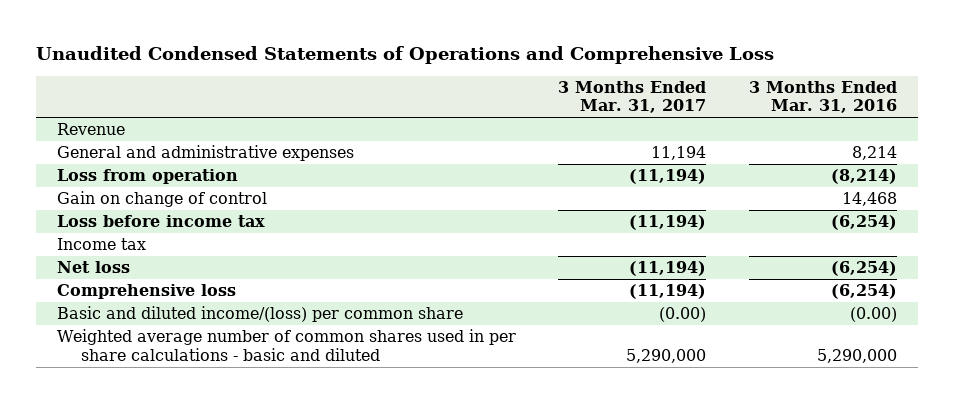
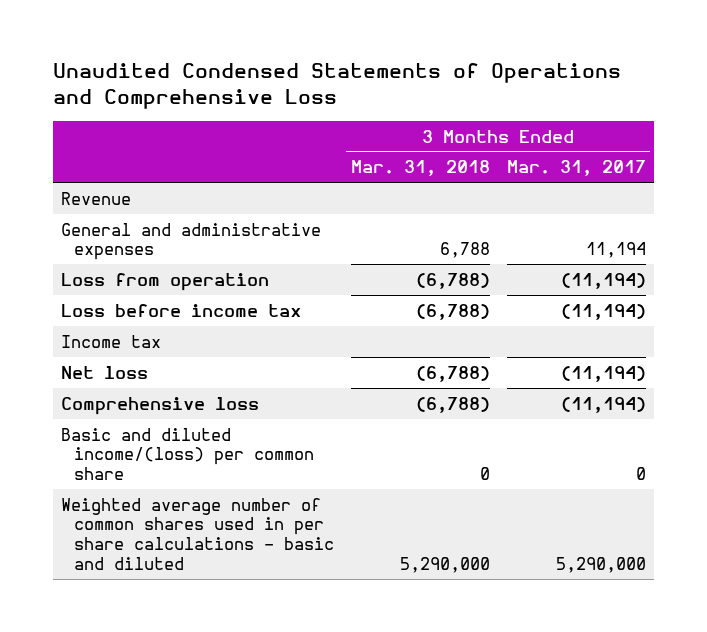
- | 3 Months Ended Mar. 31, 2017 | 3 Months Ended Mar. 31, 2016
+ | 3 Months Ended Mar. 31, 2018 | 3 Months Ended Mar. 31, 2017
- Gain on change of control | | 14,468
- Basic and diluted income/(loss) per common share | (0.00) | (0.00)
+ Basic and diluted income/(loss) per common share | 0 | 0

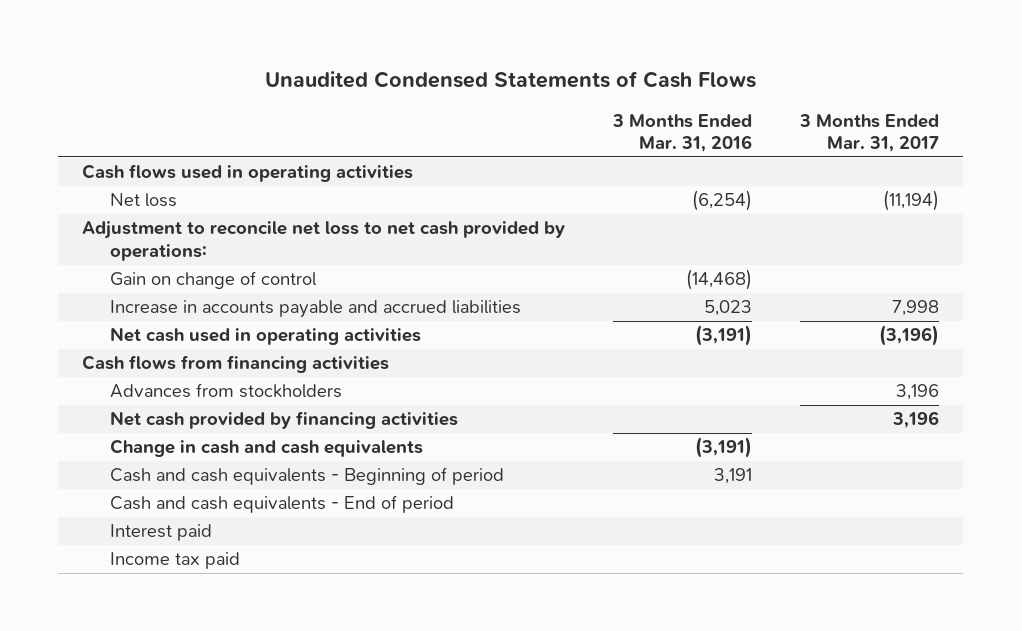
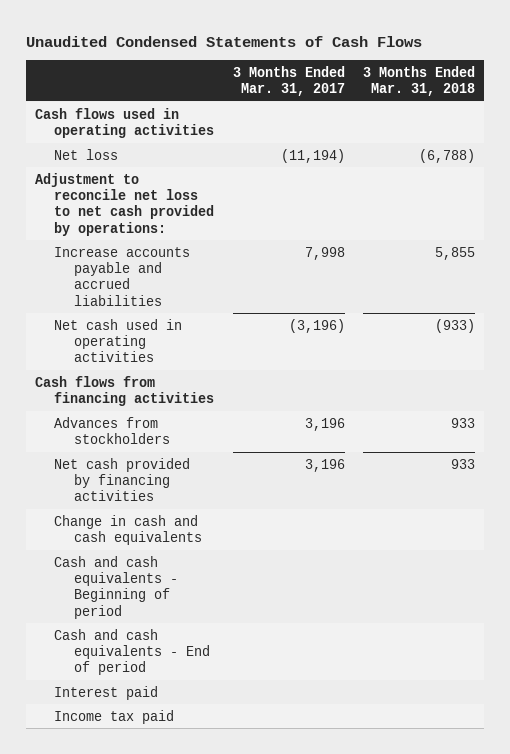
- | 3 Months Ended Mar. 31, 2016 | 3 Months Ended Mar. 31, 2017
+ | 3 Months Ended Mar. 31, 2017 | 3 Months Ended Mar. 31, 2018
- Gain on change of control | (14,468) |
- Increase in accounts payable and accrued liabilities | 5,023 | 7,998
+ Increase accounts payable and accrued liabilities | 7,998 | 5,855

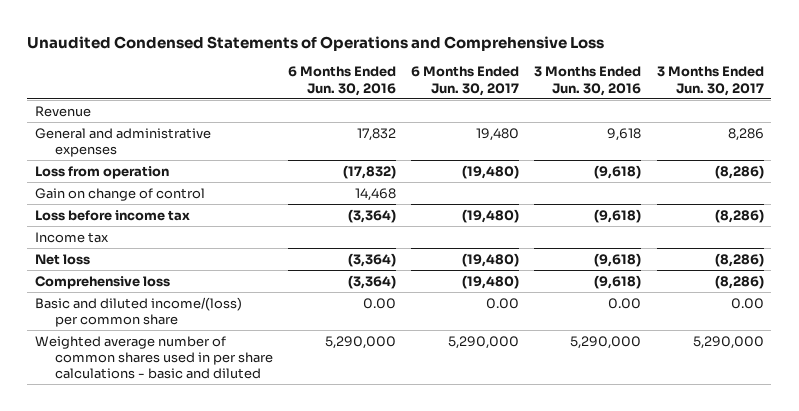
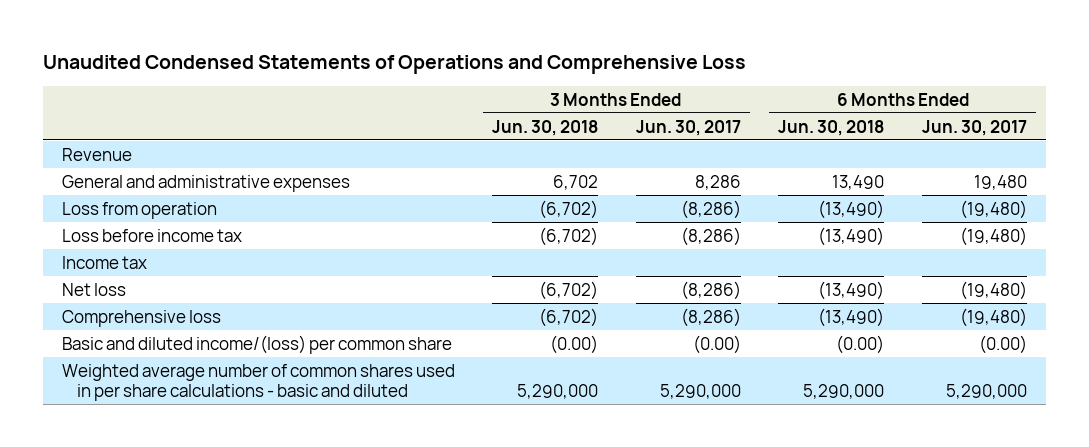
- | 6 Months Ended Jun. 30, 2016 | 6 Months Ended Jun. 30, 2017 | 3 Months Ended Jun. 30, 2016 | 3 Months Ended Jun. 30, 2017
+ | 3 Months Ended Jun. 30, 2018 | 3 Months Ended Jun. 30, 2017 | 6 Months Ended Jun. 30, 2018 | 6 Months Ended Jun. 30, 2017
- Gain on change of control | 14,468 | | |
- Basic and diluted income/(loss) per common share | 0.00 | 0.00 | 0.00 | 0.00
+ Basic and diluted income/(loss) per common share | (0.00) | (0.00) | (0.00) | (0.00)

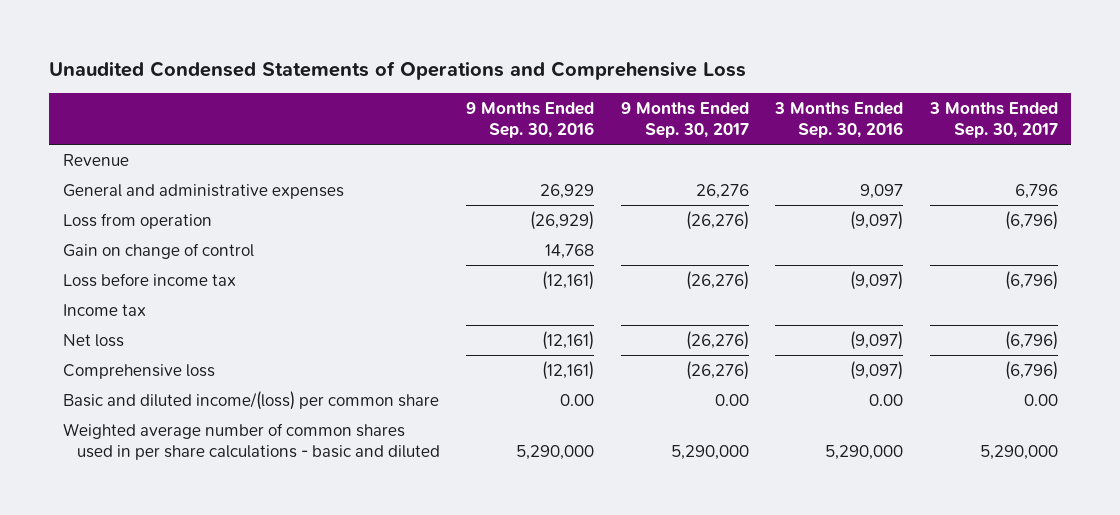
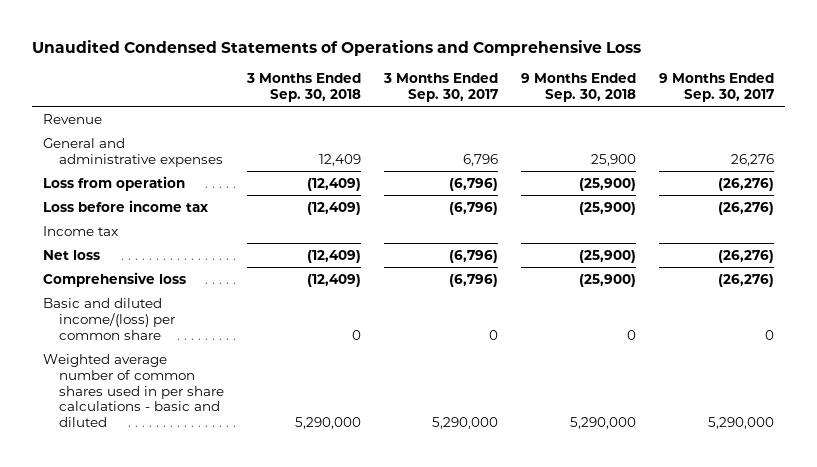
- | 9 Months Ended Sep. 30, 2016 | 9 Months Ended Sep. 30, 2017 | 3 Months Ended Sep. 30, 2016 | 3 Months Ended Sep. 30, 2017
+ | 3 Months Ended Sep. 30, 2018 | 3 Months Ended Sep. 30, 2017 | 9 Months Ended Sep. 30, 2018 | 9 Months Ended Sep. 30, 2017
- Gain on change of control | 14,768 | | |
- Basic and diluted income/(loss) per common share | 0.00 | 0.00 | 0.00 | 0.00
+ Basic and diluted income/(loss) per common share | 0 | 0 | 0 | 0

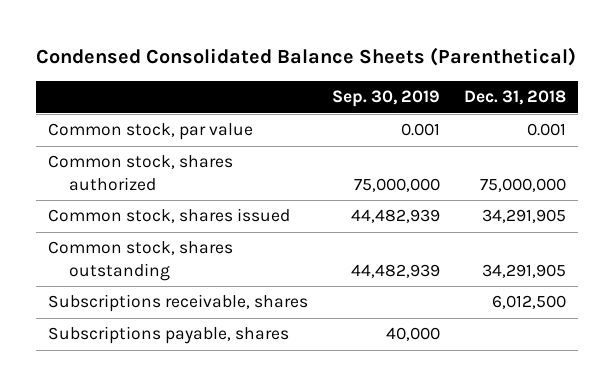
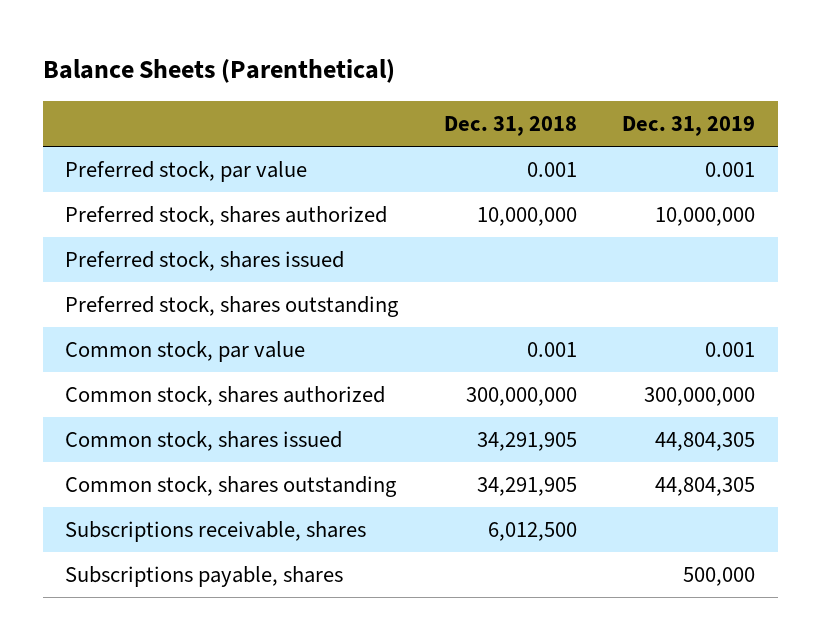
- Condensed Consolidated Balance Sheets (Parenthetical)
+ Balance Sheets (Parenthetical)
- | Sep. 30, 2019 | Dec. 31, 2018
+ | Dec. 31, 2018 | Dec. 31, 2019
+ Preferred stock, par value | 0.001 | 0.001
+ Preferred stock, shares authorized | 10,000,000 | 10,000,000
+ Preferred stock, shares issued
+ Preferred stock, shares outstanding
- Common stock, shares authorized | 75,000,000 | 75,000,000
+ Common stock, shares authorized | 300,000,000 | 300,000,000

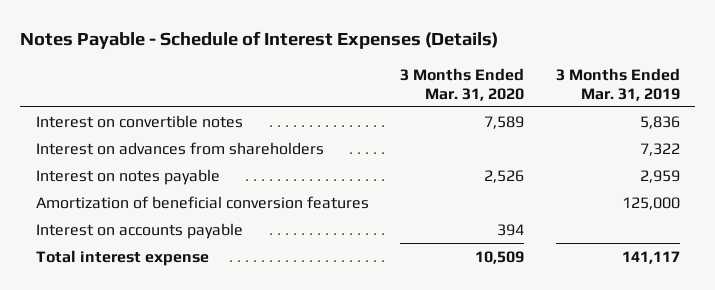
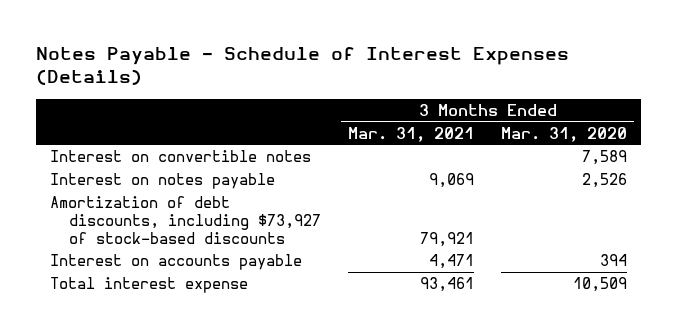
- | 3 Months Ended Mar. 31, 2020 | 3 Months Ended Mar. 31, 2019
+ | 3 Months Ended Mar. 31, 2021 | 3 Months Ended Mar. 31, 2020
- Interest on advances from shareholders | | 7,322
- Amortization of beneficial conversion features | | 125,000
+ Amortization of debt discounts, including $73,927 of stock-based discounts | 79,921 |

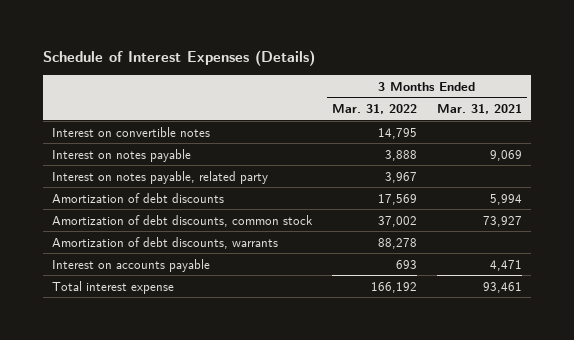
- Notes Payable - Schedule of Interest Expenses (Details)
+ Schedule of Interest Expenses (Details)
- | 3 Months Ended Mar. 31, 2021 | 3 Months Ended Mar. 31, 2020
+ | 3 Months Ended Mar. 31, 2022 | 3 Months Ended Mar. 31, 2021
- Amortization of debt discounts, including $73,927 of stock-based discounts | 79,921 |
+ Interest on notes payable, related party | 3,967 |
+ Amortization of debt discounts | 17,569 | 5,994
+ Amortization of debt discounts, common stock | 37,002 | 73,927
+ Amortization of debt discounts, warrants | 88,278 |

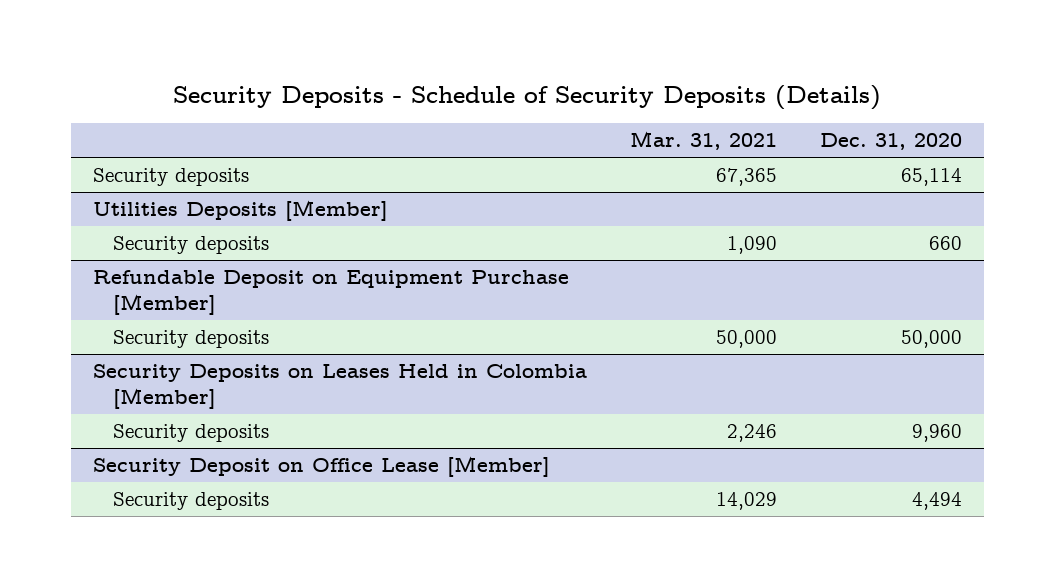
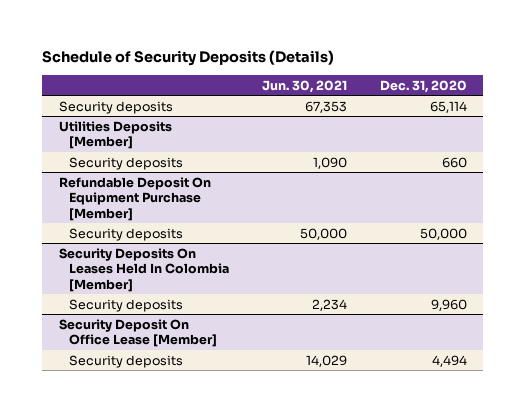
- Security Deposits - Schedule of Security Deposits (Details)
+ Schedule of Security Deposits (Details)
- | Mar. 31, 2021 | Dec. 31, 2020
+ | Jun. 30, 2021 | Dec. 31, 2020
- Refundable Deposit on Equipment Purchase [Member]
+ Refundable Deposit On Equipment Purchase [Member]
- Security Deposits on Leases Held in Colombia [Member]
+ Security Deposits On Leases Held In Colombia [Member]
- Security Deposit on Office Lease [Member]
+ Security Deposit On Office Lease [Member]

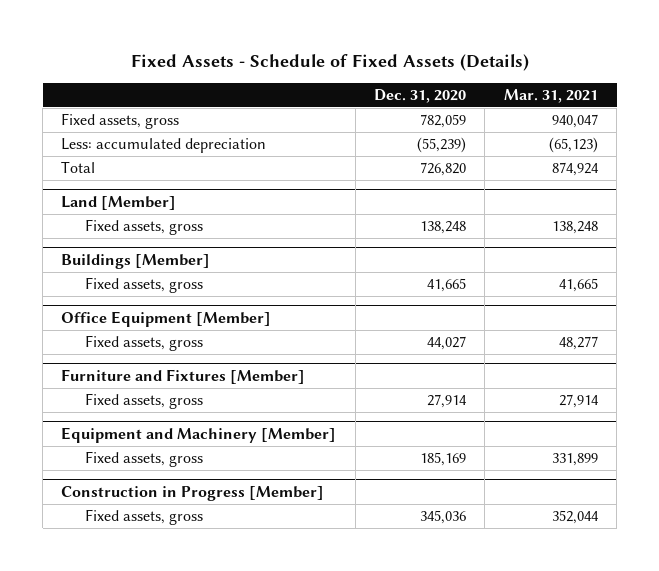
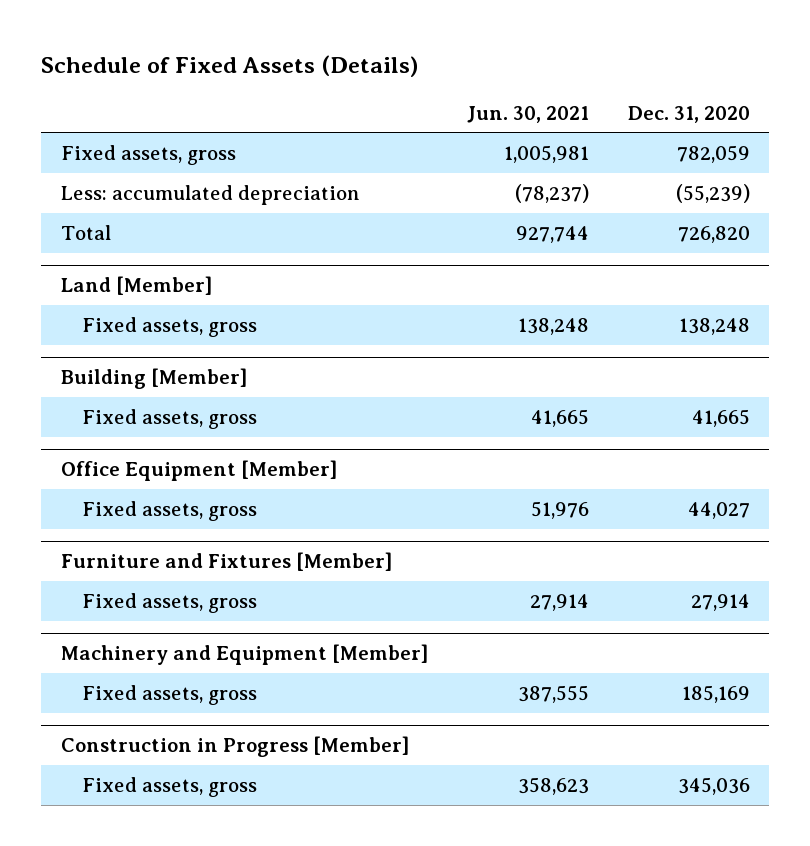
- Fixed Assets - Schedule of Fixed Assets (Details)
+ Schedule of Fixed Assets (Details)
- | Dec. 31, 2020 | Mar. 31, 2021
+ | Jun. 30, 2021 | Dec. 31, 2020
- Buildings [Member]
+ Building [Member]
- Equipment and Machinery [Member]
+ Machinery and Equipment [Member]

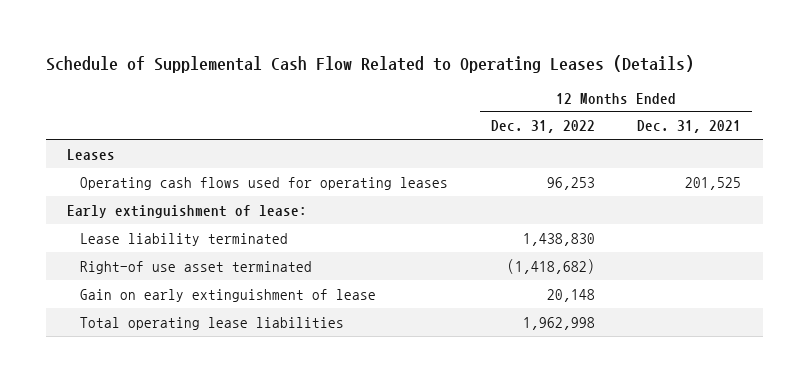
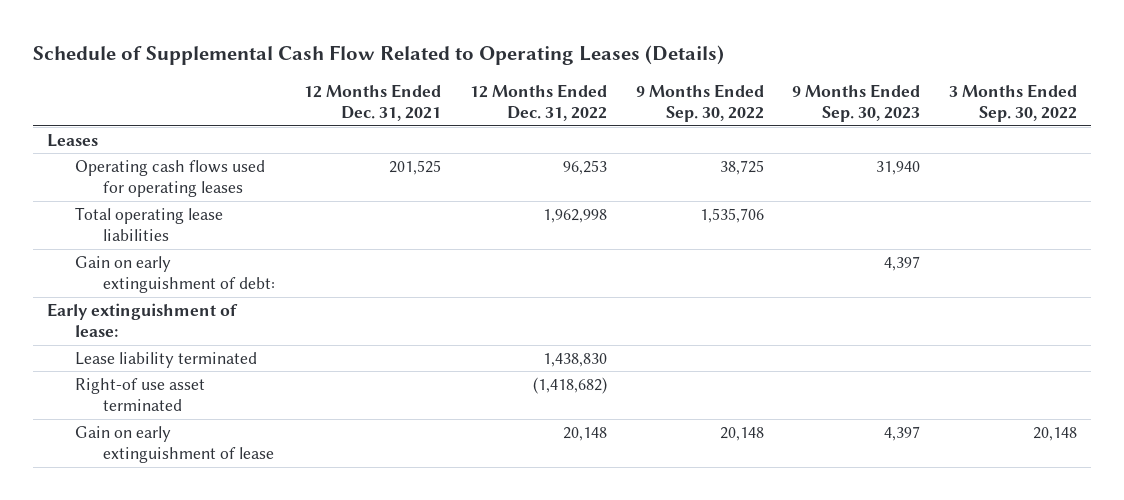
- | 12 Months Ended Dec. 31, 2022 | 12 Months Ended Dec. 31, 2021
+ | 12 Months Ended Dec. 31, 2021 | 12 Months Ended Dec. 31, 2022 | 9 Months Ended Sep. 30, 2022 | 9 Months Ended Sep. 30, 2023 | 3 Months Ended Sep. 30, 2022
moved up: Total operating lease liabilities | | 1,962,998 | 1,535,706 | |
+ Gain on early extinguishment of debt: | | | | 4,397 |

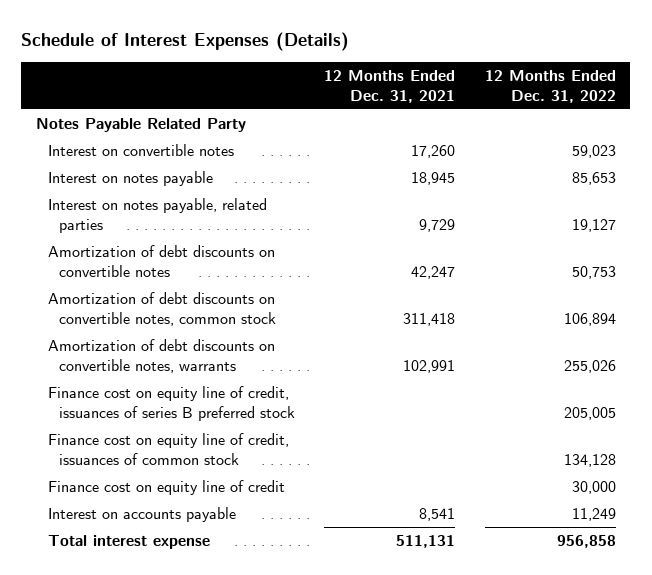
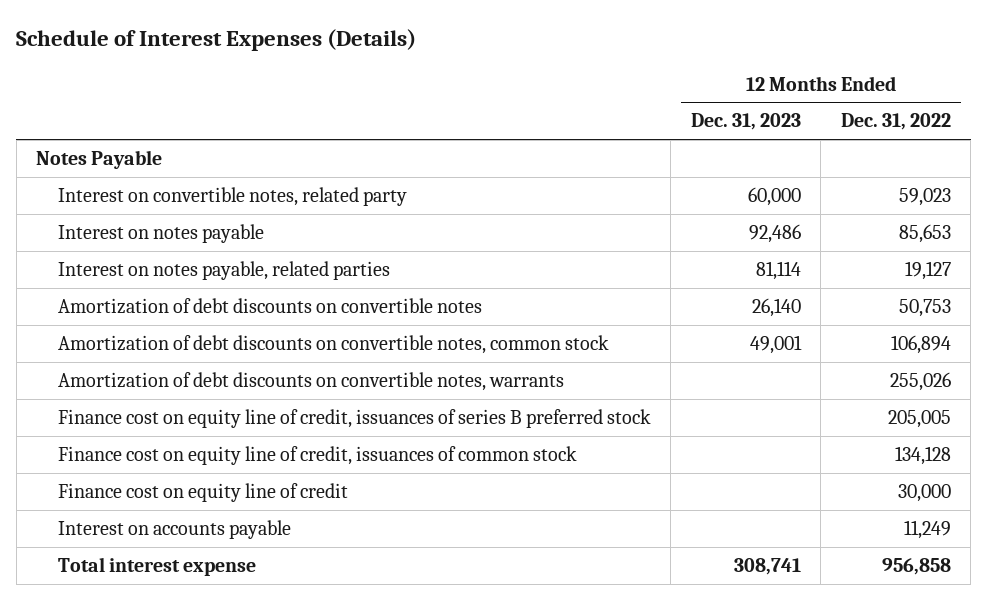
- | 12 Months Ended Dec. 31, 2021 | 12 Months Ended Dec. 31, 2022
+ | 12 Months Ended Dec. 31, 2023 | 12 Months Ended Dec. 31, 2022
- Notes Payable Related Party
- Interest on convertible notes | 17,260 | 59,023
+ Notes Payable
+ Interest on convertible notes, related party | 60,000 | 59,023

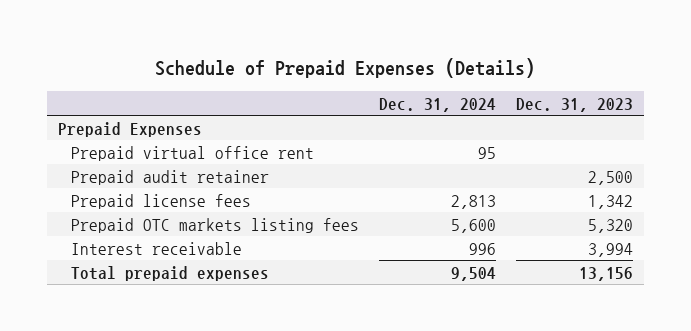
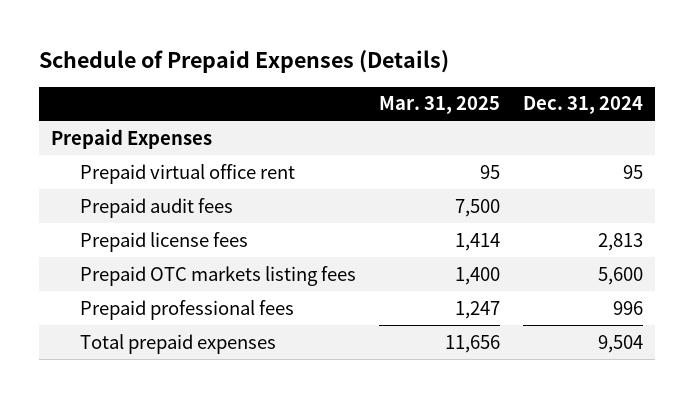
- | Dec. 31, 2024 | Dec. 31, 2023
+ | Mar. 31, 2025 | Dec. 31, 2024
- Prepaid audit retainer | | 2,500
+ Prepaid audit fees | 7,500 |
- Interest receivable | 996 | 3,994
+ Prepaid professional fees | 1,247 | 996

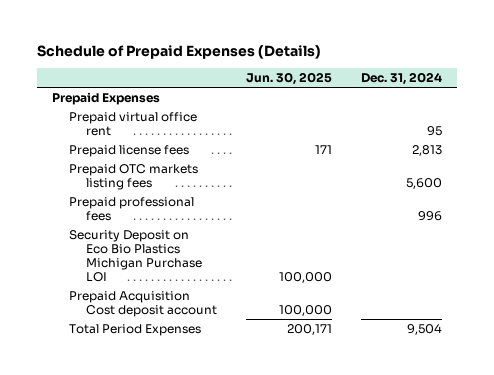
- | Mar. 31, 2025 | Dec. 31, 2024
+ | Jun. 30, 2025 | Dec. 31, 2024
- Prepaid audit fees | 7,500 |
- Total prepaid expenses | 11,656 | 9,504
+ Security Deposit on Eco Bio Plastics Michigan Purchase LOI | 100,000 |
+ Prepaid Acquisition Cost deposit account | 100,000 |
+ Total Period Expenses | 200,171 | 9,504

